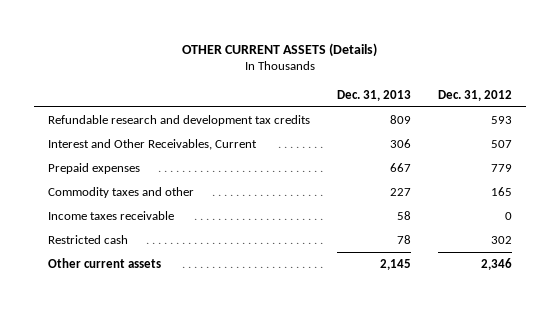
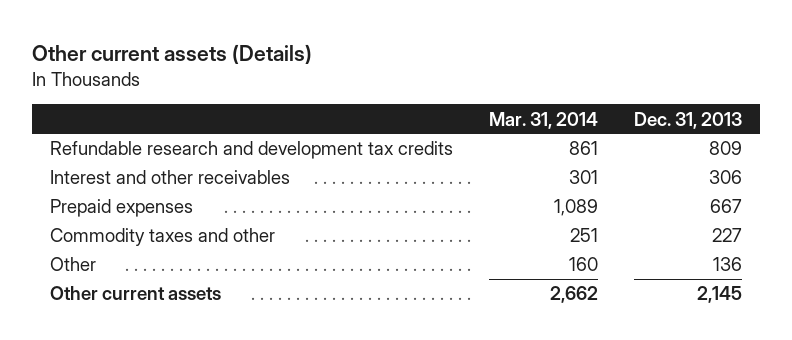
- OTHER CURRENT ASSETS (Details)
+ Other current assets (Details)
- | Dec. 31, 2013 | Dec. 31, 2012
+ | Mar. 31, 2014 | Dec. 31, 2013
- Interest and Other Receivables, Current | 306 | 507
+ Interest and other receivables | 301 | 306
- Income taxes receivable | 58 | 0
- Restricted cash | 78 | 302
+ Other | 160 | 136

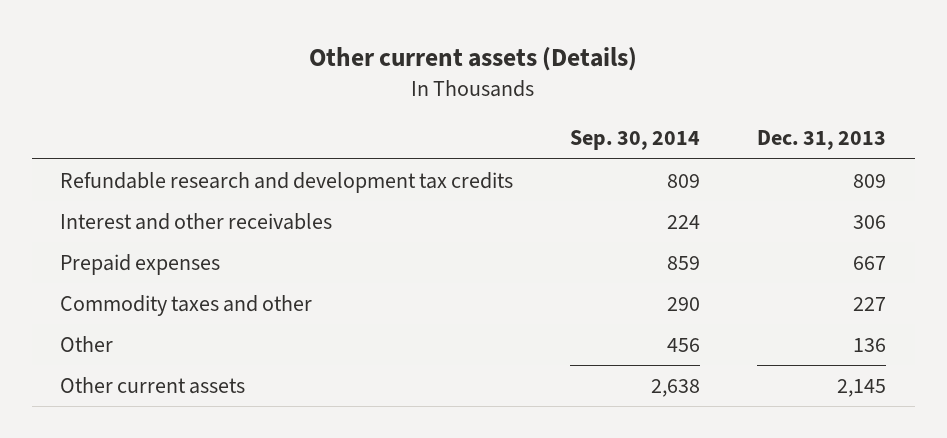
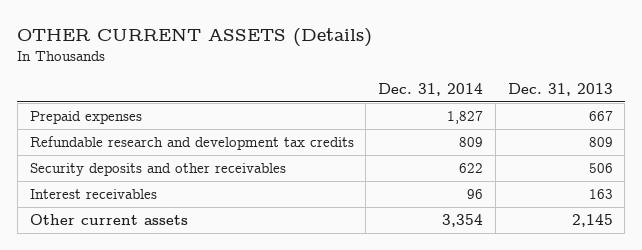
- Other current assets (Details)
+ OTHER CURRENT ASSETS (Details)
- | Sep. 30, 2014 | Dec. 31, 2013
+ | Dec. 31, 2014 | Dec. 31, 2013
- Interest and other receivables | 224 | 306
- Commodity taxes and other | 290 | 227
- Other | 456 | 136
moved down: Refundable research and development tax credits | 809 | 809
+ Security deposits and other receivables | 622 | 506
+ Interest receivables | 96 | 163

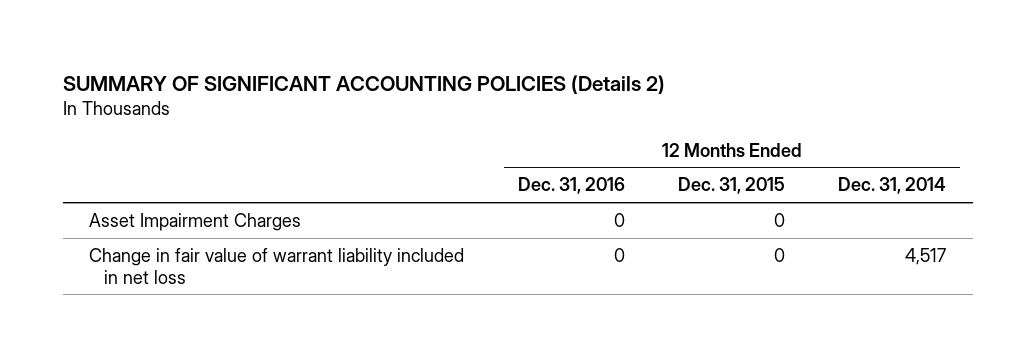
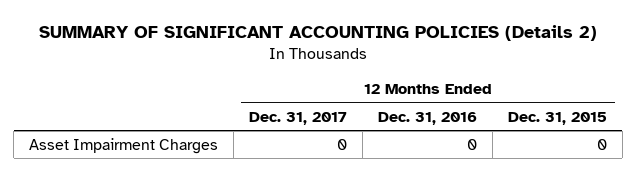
- | 12 Months Ended Dec. 31, 2016 | 12 Months Ended Dec. 31, 2015 | 12 Months Ended Dec. 31, 2014
+ | 12 Months Ended Dec. 31, 2017 | 12 Months Ended Dec. 31, 2016 | 12 Months Ended Dec. 31, 2015
- Change in fair value of warrant liability included in net loss | 0 | 0 | 4,517

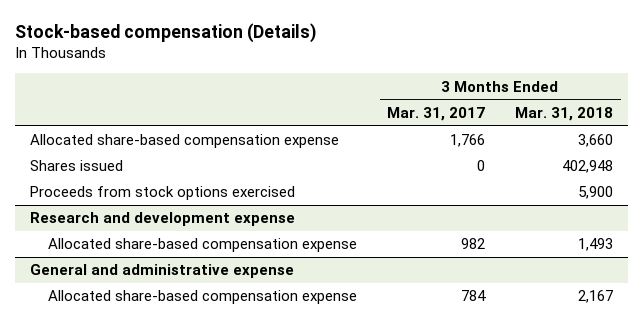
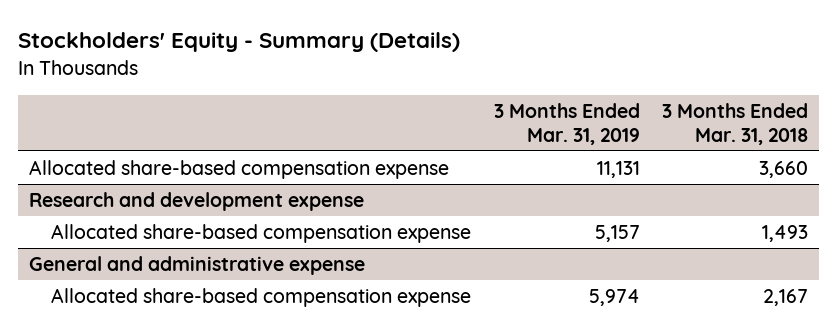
- Stock-based compensation (Details)
+ Stockholders' Equity - Summary (Details)
- | 3 Months Ended Mar. 31, 2017 | 3 Months Ended Mar. 31, 2018
+ | 3 Months Ended Mar. 31, 2019 | 3 Months Ended Mar. 31, 2018
- Shares issued | 0 | 402,948
- Proceeds from stock options exercised | | 5,900

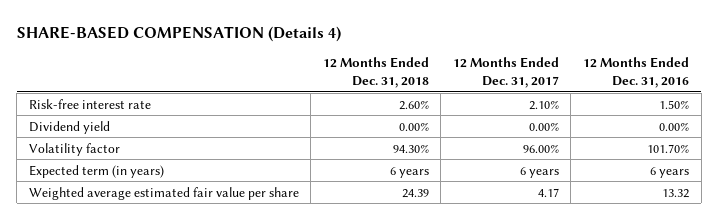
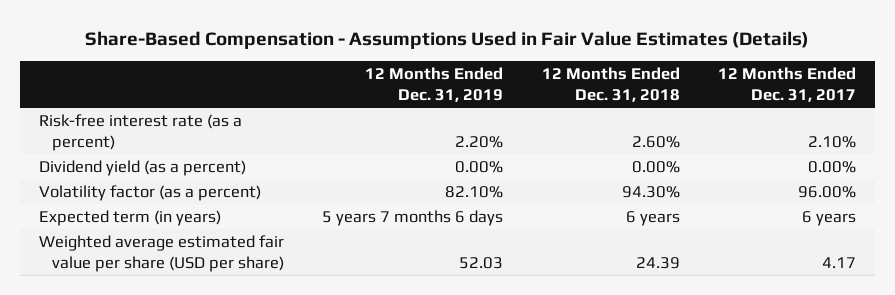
- SHARE-BASED COMPENSATION (Details 4)
+ Share-Based Compensation - Assumptions Used in Fair Value Estimates (Details)
- | 12 Months Ended Dec. 31, 2018 | 12 Months Ended Dec. 31, 2017 | 12 Months Ended Dec. 31, 2016
+ | 12 Months Ended Dec. 31, 2019 | 12 Months Ended Dec. 31, 2018 | 12 Months Ended Dec. 31, 2017
- Risk-free interest rate | 2.60% | 2.10% | 1.50%
- Dividend yield | 0.00% | 0.00% | 0.00%
- Volatility factor | 94.30% | 96.00% | 101.70%
+ Risk-free interest rate (as a percent) | 2.20% | 2.60% | 2.10%
+ Dividend yield (as a percent) | 0.00% | 0.00% | 0.00%
+ Volatility factor (as a percent) | 82.10% | 94.30% | 96.00%
- Weighted average estimated fair value per share | 24.39 | 4.17 | 13.32
+ Weighted average estimated fair value per share (USD per share) | 52.03 | 24.39 | 4.17

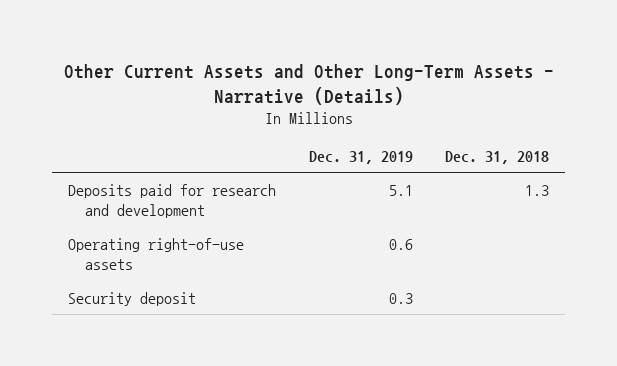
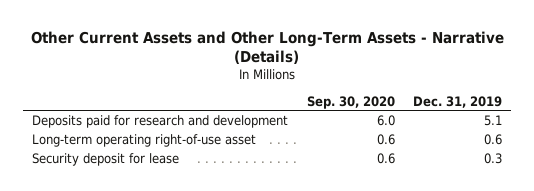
- | Dec. 31, 2019 | Dec. 31, 2018
+ | Sep. 30, 2020 | Dec. 31, 2019
- Operating right-of-use assets | 0.6 |
- Security deposit | 0.3 |
+ Long-term operating right-of-use asset | 0.6 | 0.6
+ Security deposit for lease | 0.6 | 0.3

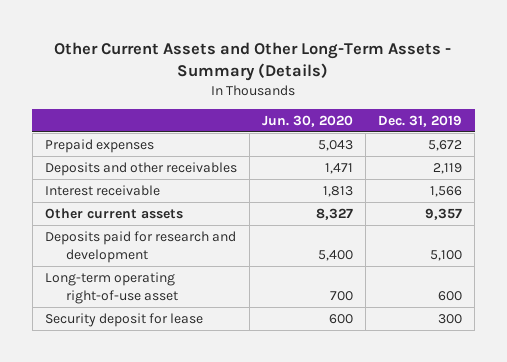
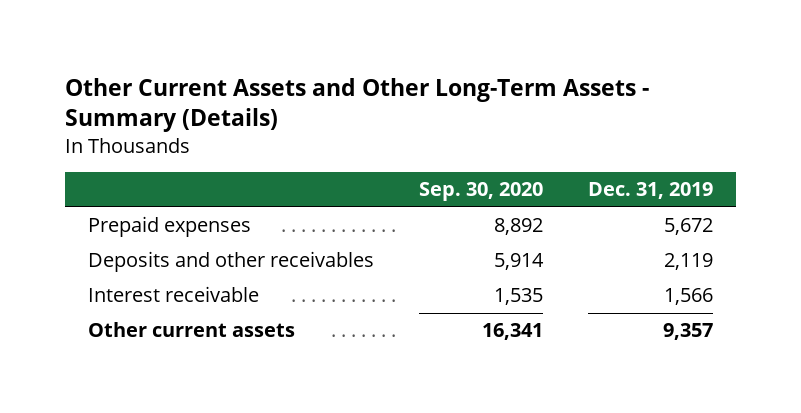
- | Jun. 30, 2020 | Dec. 31, 2019
+ | Sep. 30, 2020 | Dec. 31, 2019
- Deposits paid for research and development | 5,400 | 5,100
- Long-term operating right-of-use asset | 700 | 600
- Security deposit for lease | 600 | 300

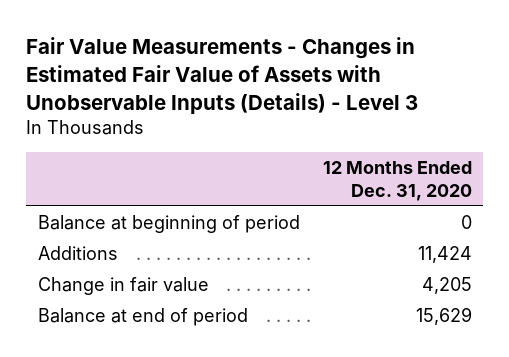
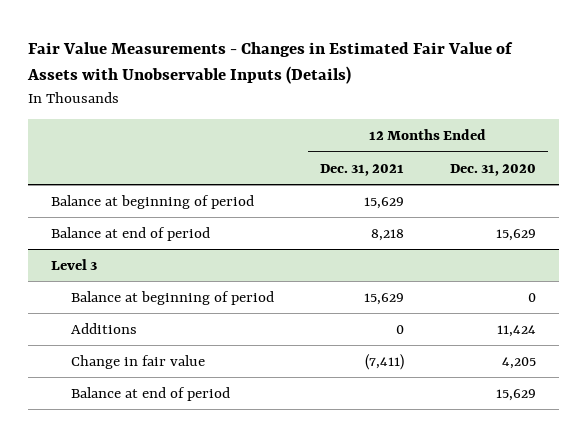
- Fair Value Measurements - Changes in Estimated Fair Value of Assets with Unobservable Inputs (Details) - Level 3
+ Fair Value Measurements - Changes in Estimated Fair Value of Assets with Unobservable Inputs (Details)
- | 12 Months Ended Dec. 31, 2020
+ | 12 Months Ended Dec. 31, 2021 | 12 Months Ended Dec. 31, 2020
+ Balance at beginning of period | 15,629 |
+ Balance at end of period | 8,218 | 15,629
+ Level 3

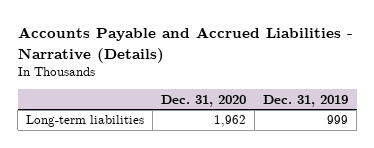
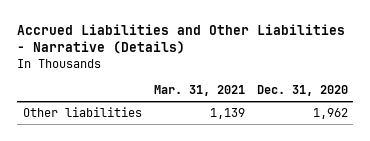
- Accounts Payable and Accrued Liabilities - Narrative (Details)
+ Accrued Liabilities and Other Liabilities - Narrative (Details)
- | Dec. 31, 2020 | Dec. 31, 2019
+ | Mar. 31, 2021 | Dec. 31, 2020
- Long-term liabilities | 1,962 | 999
+ Other liabilities | 1,139 | 1,962

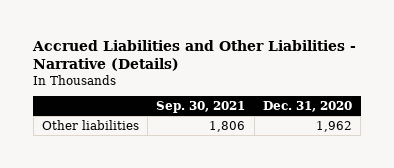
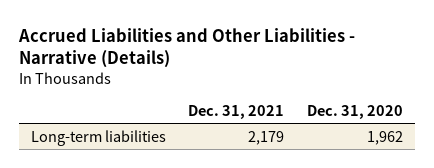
- | Sep. 30, 2021 | Dec. 31, 2020
+ | Dec. 31, 2021 | Dec. 31, 2020
- Other liabilities | 1,806 | 1,962
+ Long-term liabilities | 2,179 | 1,962

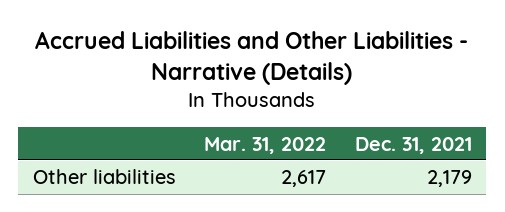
- | Dec. 31, 2021 | Dec. 31, 2020
+ | Mar. 31, 2022 | Dec. 31, 2021
- Long-term liabilities | 2,179 | 1,962
+ Other liabilities | 2,617 | 2,179

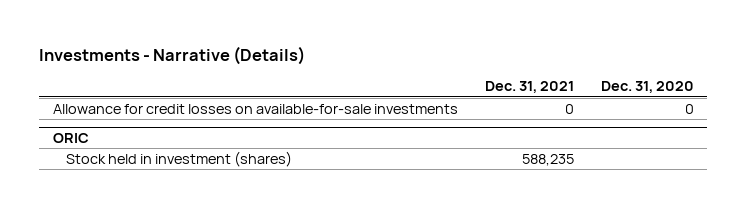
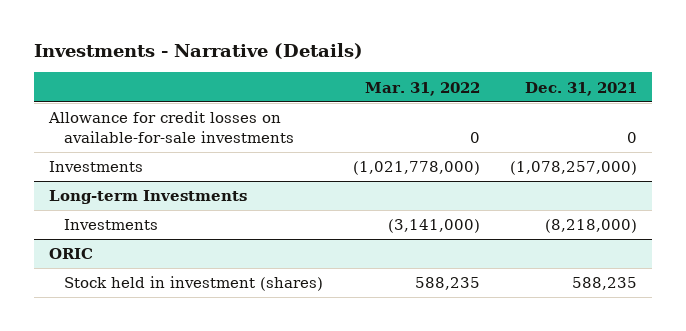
- | Dec. 31, 2021 | Dec. 31, 2020
+ | Mar. 31, 2022 | Dec. 31, 2021
+ Investments | (1,021,778,000) | (1,078,257,000)
+ Long-term Investments
+ Investments | (3,141,000) | (8,218,000)

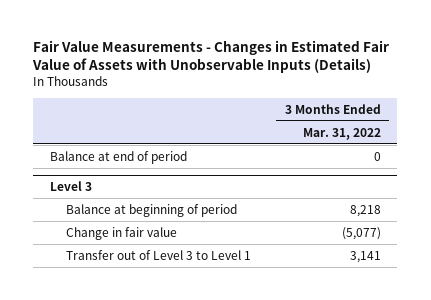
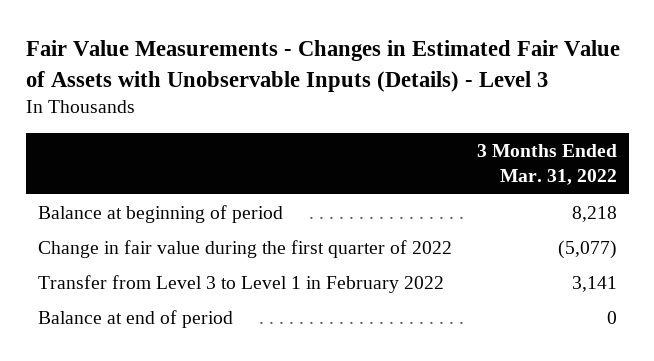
- Fair Value Measurements - Changes in Estimated Fair Value of Assets with Unobservable Inputs (Details)
+ Fair Value Measurements - Changes in Estimated Fair Value of Assets with Unobservable Inputs (Details) - Level 3
- Level 3
- Change in fair value | (5,077)
- Transfer out of Level 3 to Level 1 | 3,141
+ Change in fair value during the first quarter of 2022 | (5,077)
+ Transfer from Level 3 to Level 1 in February 2022 | 3,141
moved down: Balance at end of period | 0

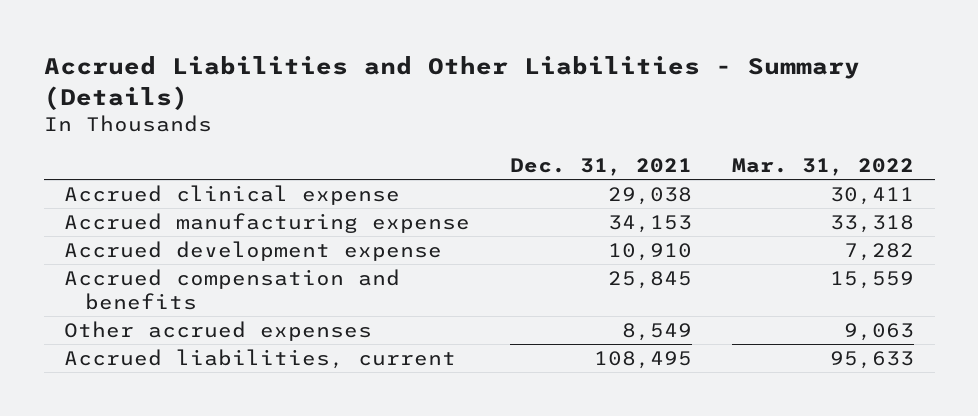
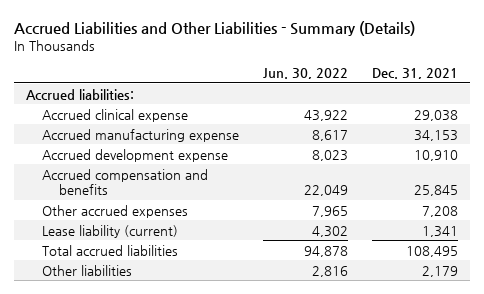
- | Dec. 31, 2021 | Mar. 31, 2022
+ | Jun. 30, 2022 | Dec. 31, 2021
+ Accrued liabilities:
- Other accrued expenses | 8,549 | 9,063
- Accrued liabilities, current | 108,495 | 95,633
+ Other accrued expenses | 7,965 | 7,208
+ Lease liability (current) | 4,302 | 1,341
+ Total accrued liabilities | 94,878 | 108,495
+ Other liabilities | 2,816 | 2,179

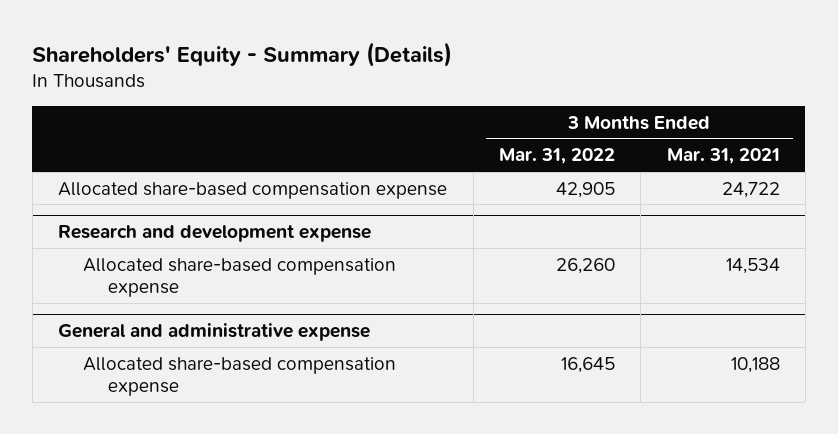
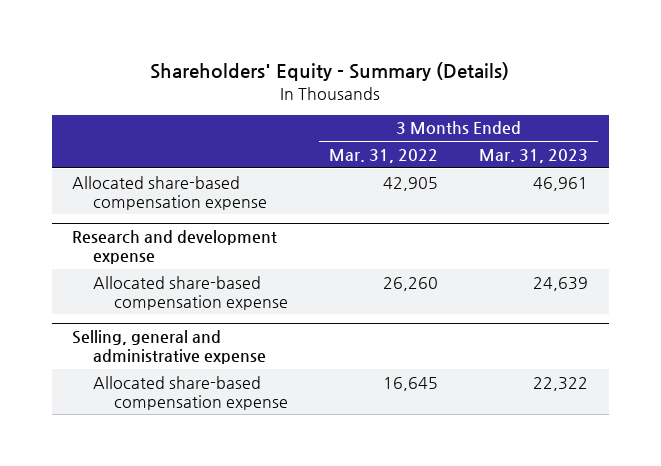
- | 3 Months Ended Mar. 31, 2022 | 3 Months Ended Mar. 31, 2021
+ | 3 Months Ended Mar. 31, 2022 | 3 Months Ended Mar. 31, 2023
- General and administrative expense
+ Selling, general and administrative expense

